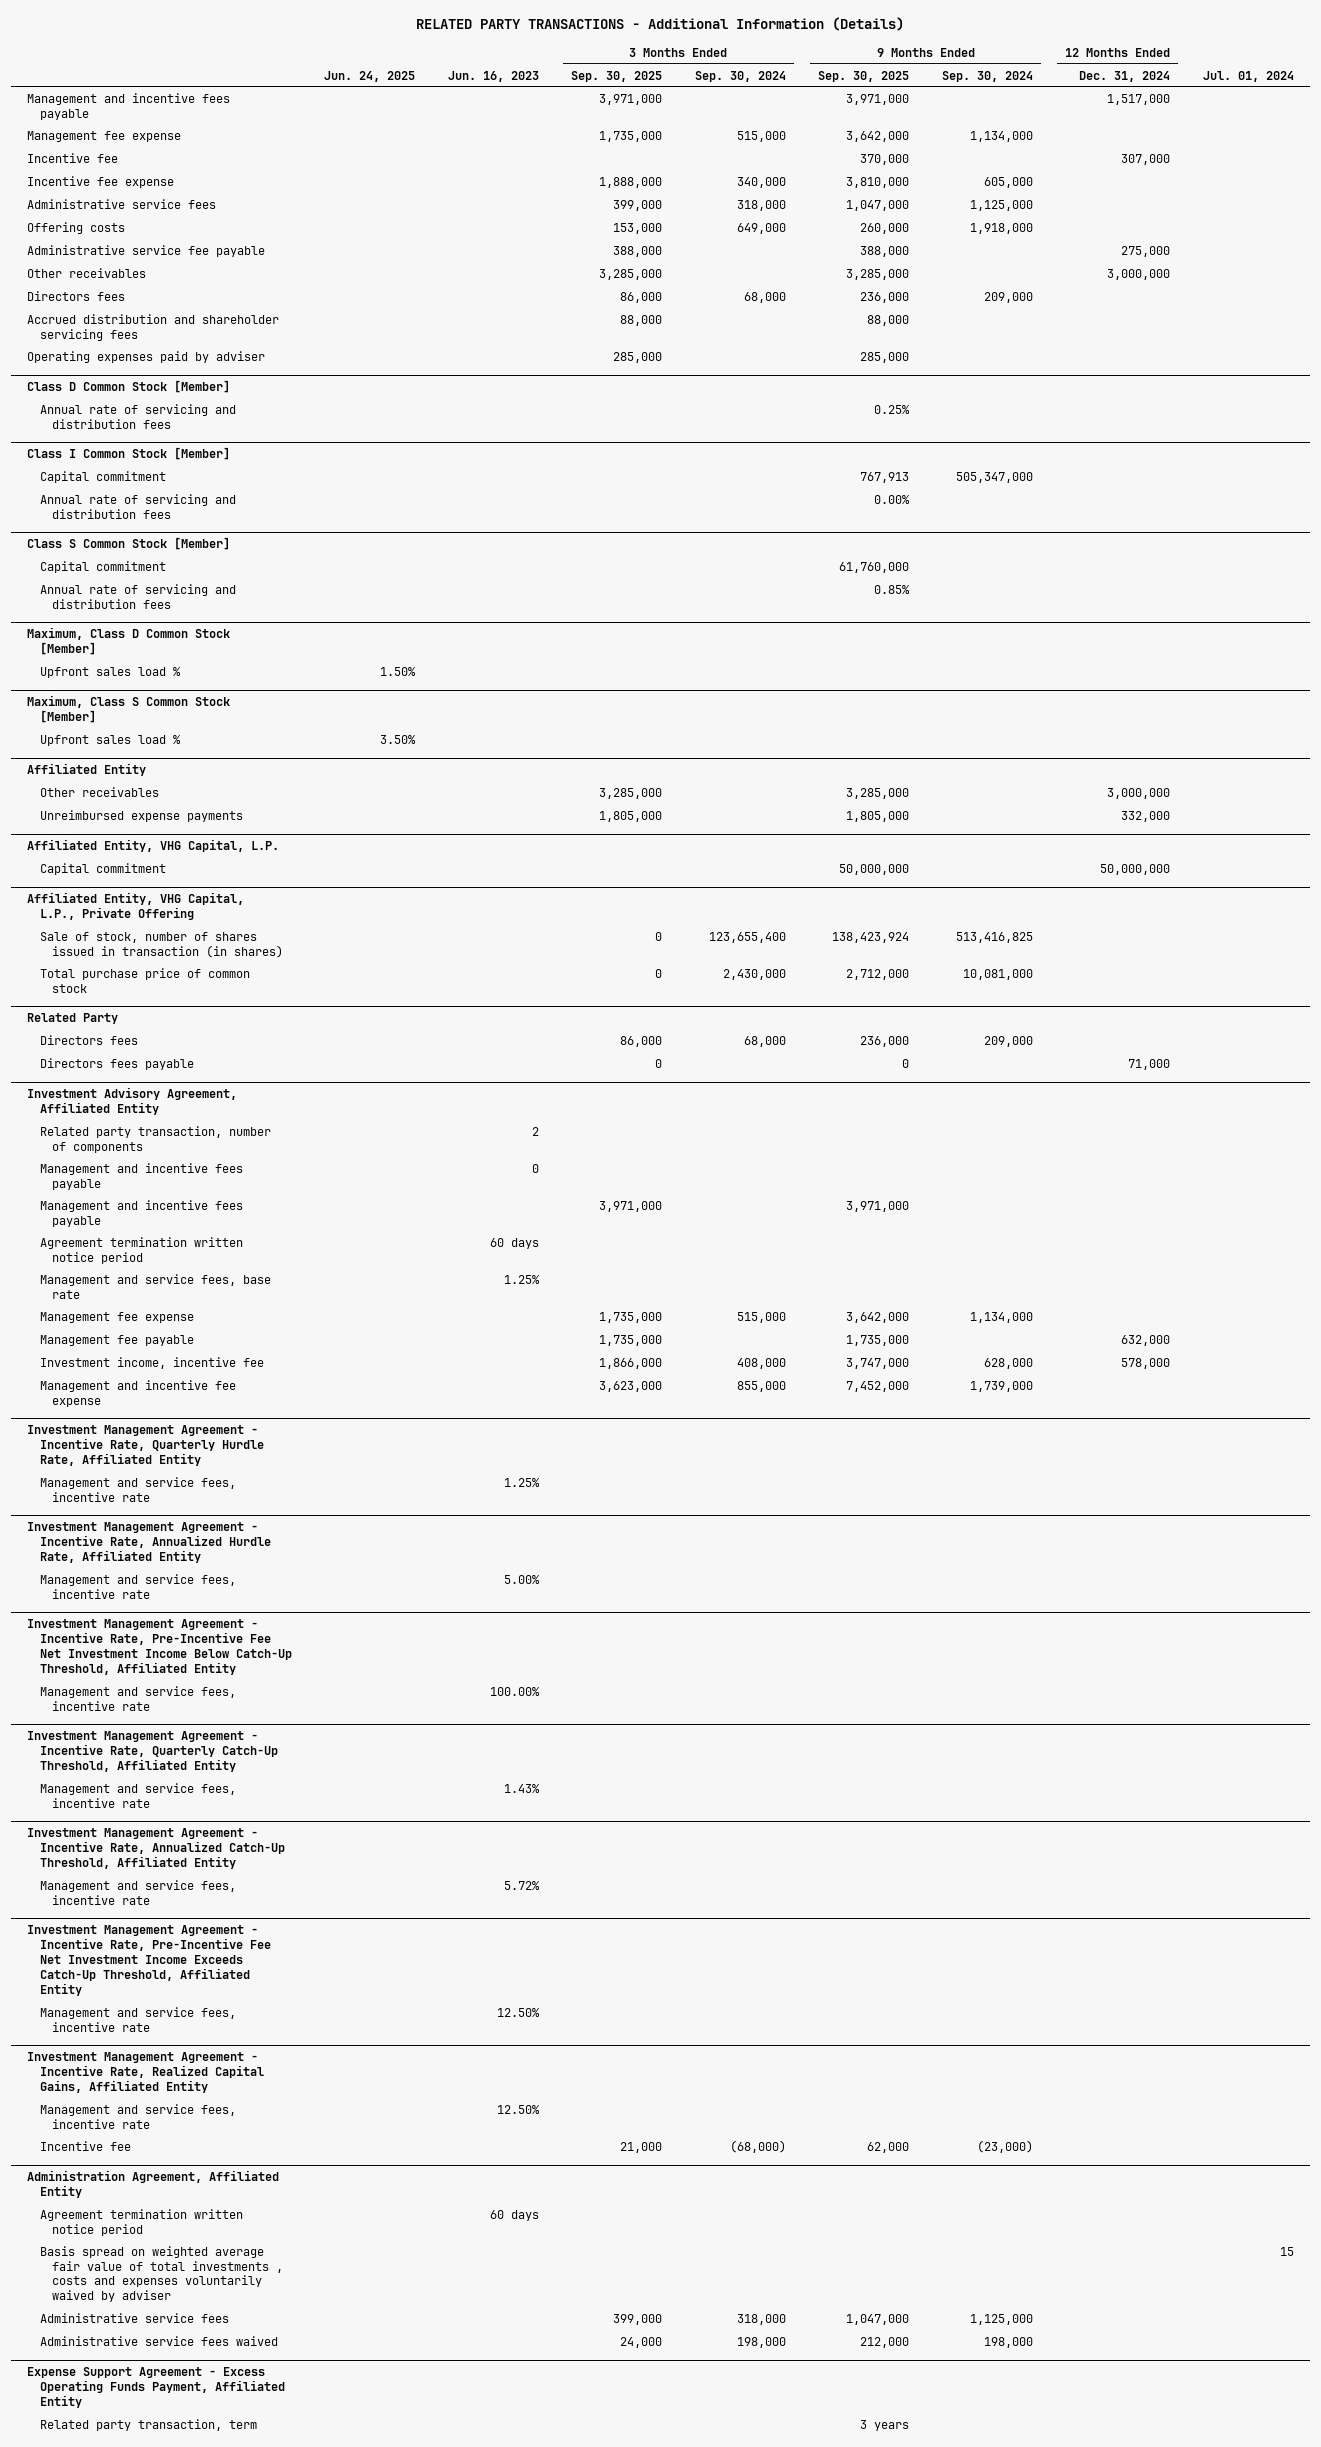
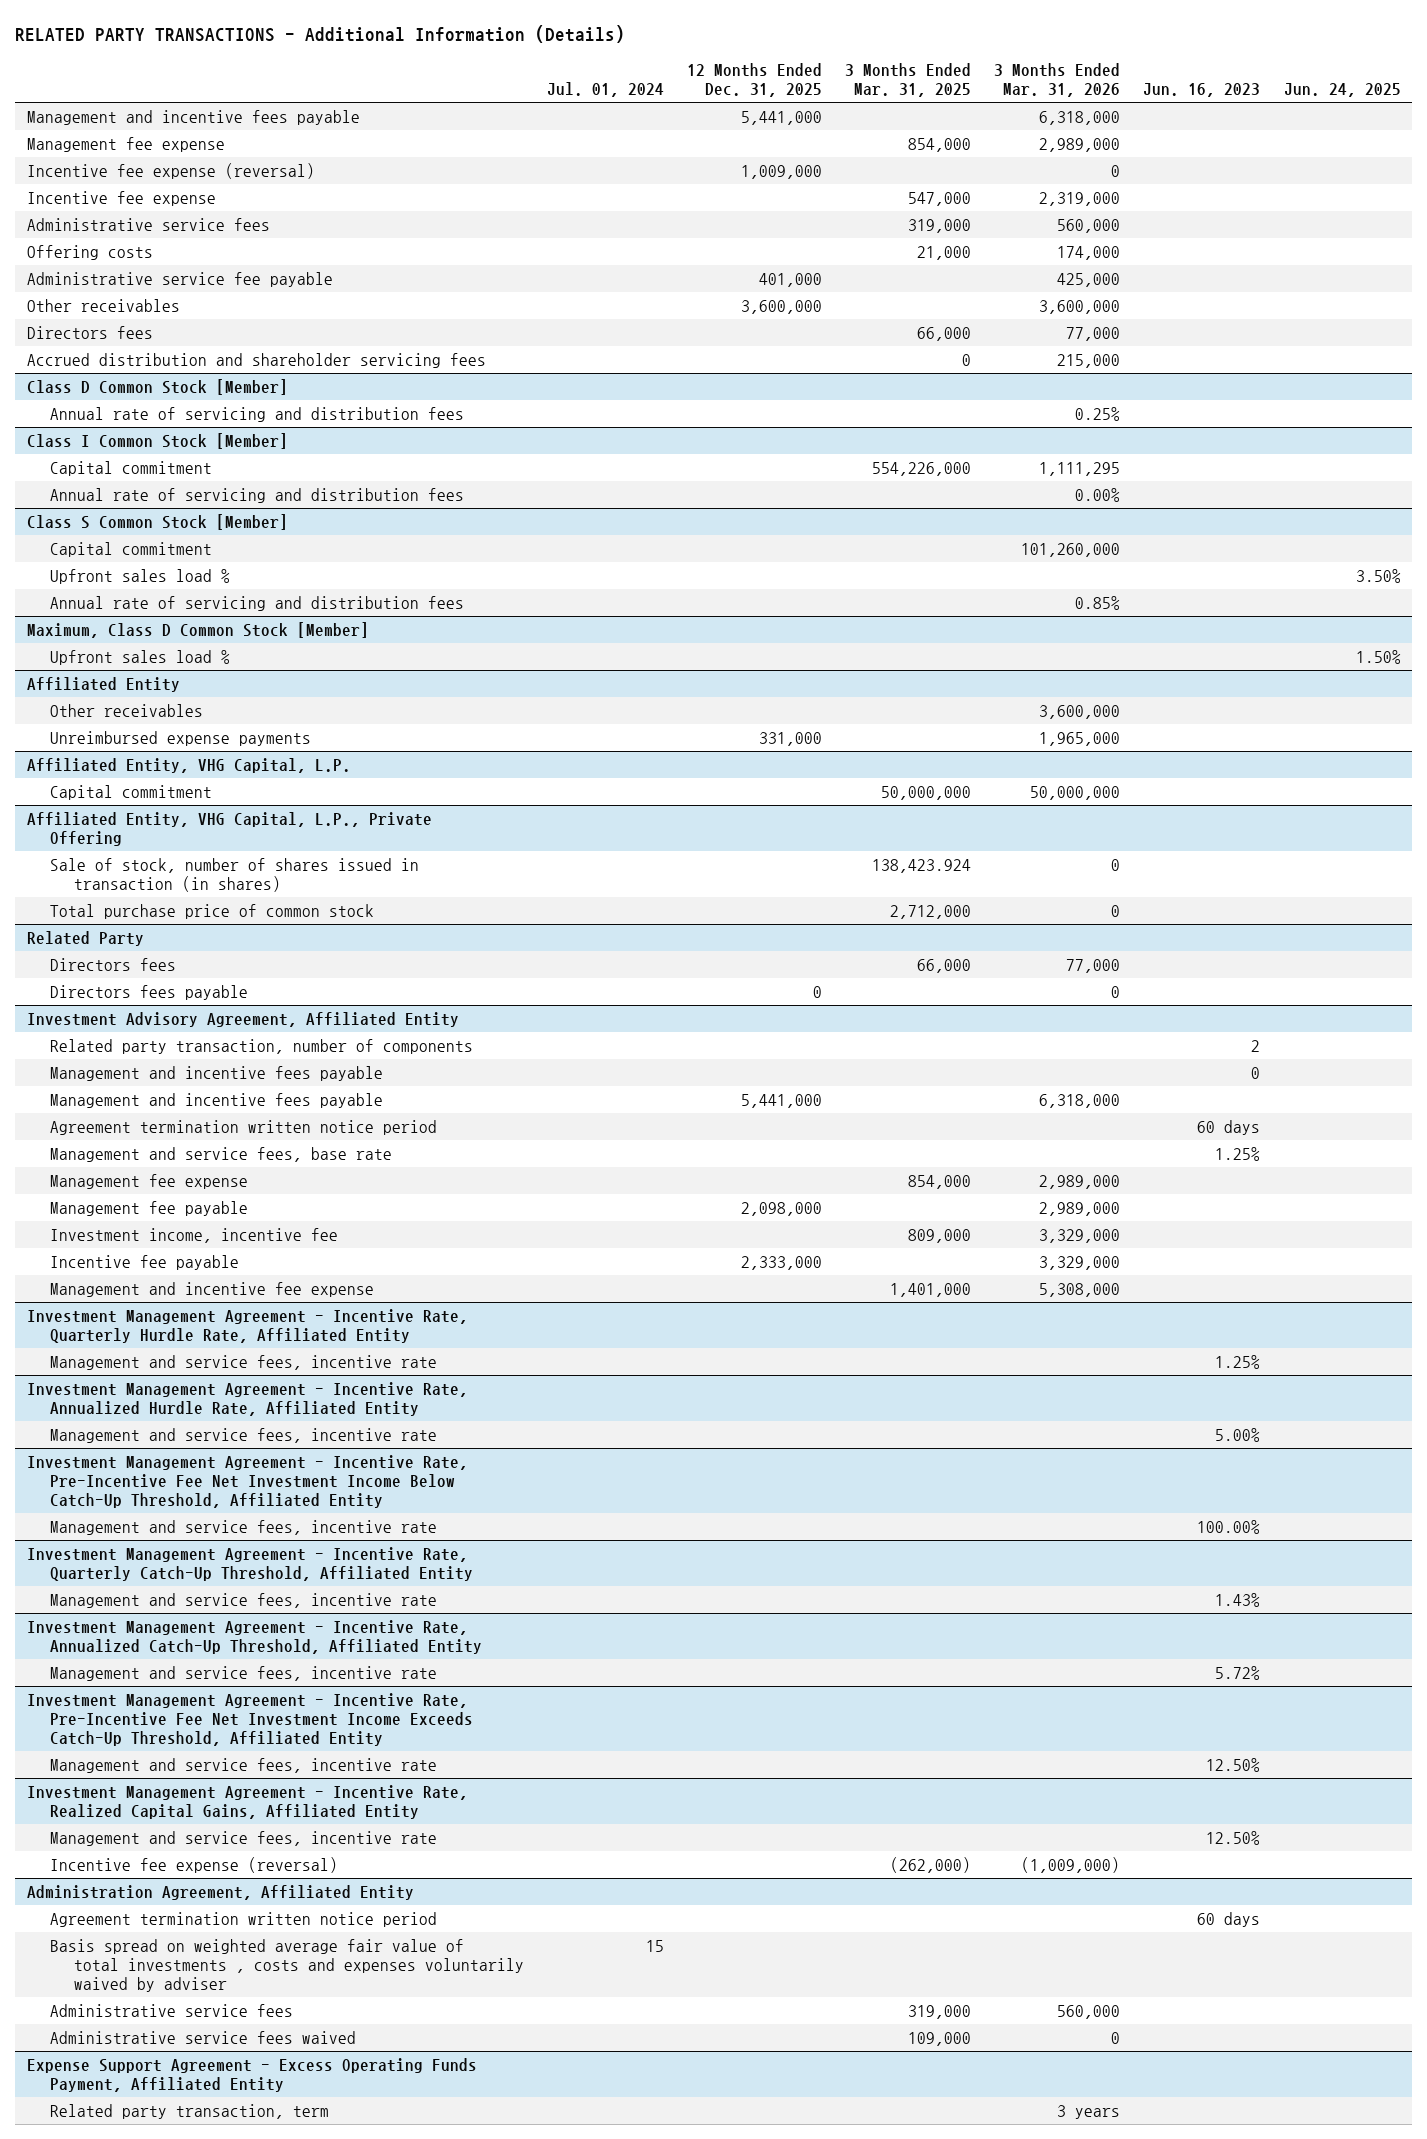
- | Jun. 24, 2025 | Jun. 16, 2023 | 3 Months Ended Sep. 30, 2025 | 3 Months Ended Sep. 30, 2024 | 9 Months Ended Sep. 30, 2025 | 9 Months Ended Sep. 30, 2024 | 12 Months Ended Dec. 31, 2024 | Jul. 01, 2024
+ | Jul. 01, 2024 | 12 Months Ended Dec. 31, 2025 | 3 Months Ended Mar. 31, 2025 | 3 Months Ended Mar. 31, 2026 | Jun. 16, 2023 | Jun. 24, 2025
- Incentive fee | | | | | 370,000 | | 307,000 |
+ Incentive fee expense (reversal) | | 1,009,000 | | 0 | |
- Operating expenses paid by adviser | | | 285,000 | | 285,000 | | |
@ Class S Common Stock [Member]
+ Upfront sales load % | | | | | | 3.50%
- Maximum, Class S Common Stock [Member]
- Upfront sales load % | 3.50% | | | | | | |
@ Investment Advisory Agreement, Affiliated Entity
+ Incentive fee payable | | 2,333,000 | | 3,329,000 | |
@ Investment Management Agreement - Incentive Rate, Realized Capital Gains, Affiliated Entity
- Incentive fee | | | 21,000 | (68,000) | 62,000 | (23,000) | |
+ Incentive fee expense (reversal) | | | (262,000) | (1,009,000) | |

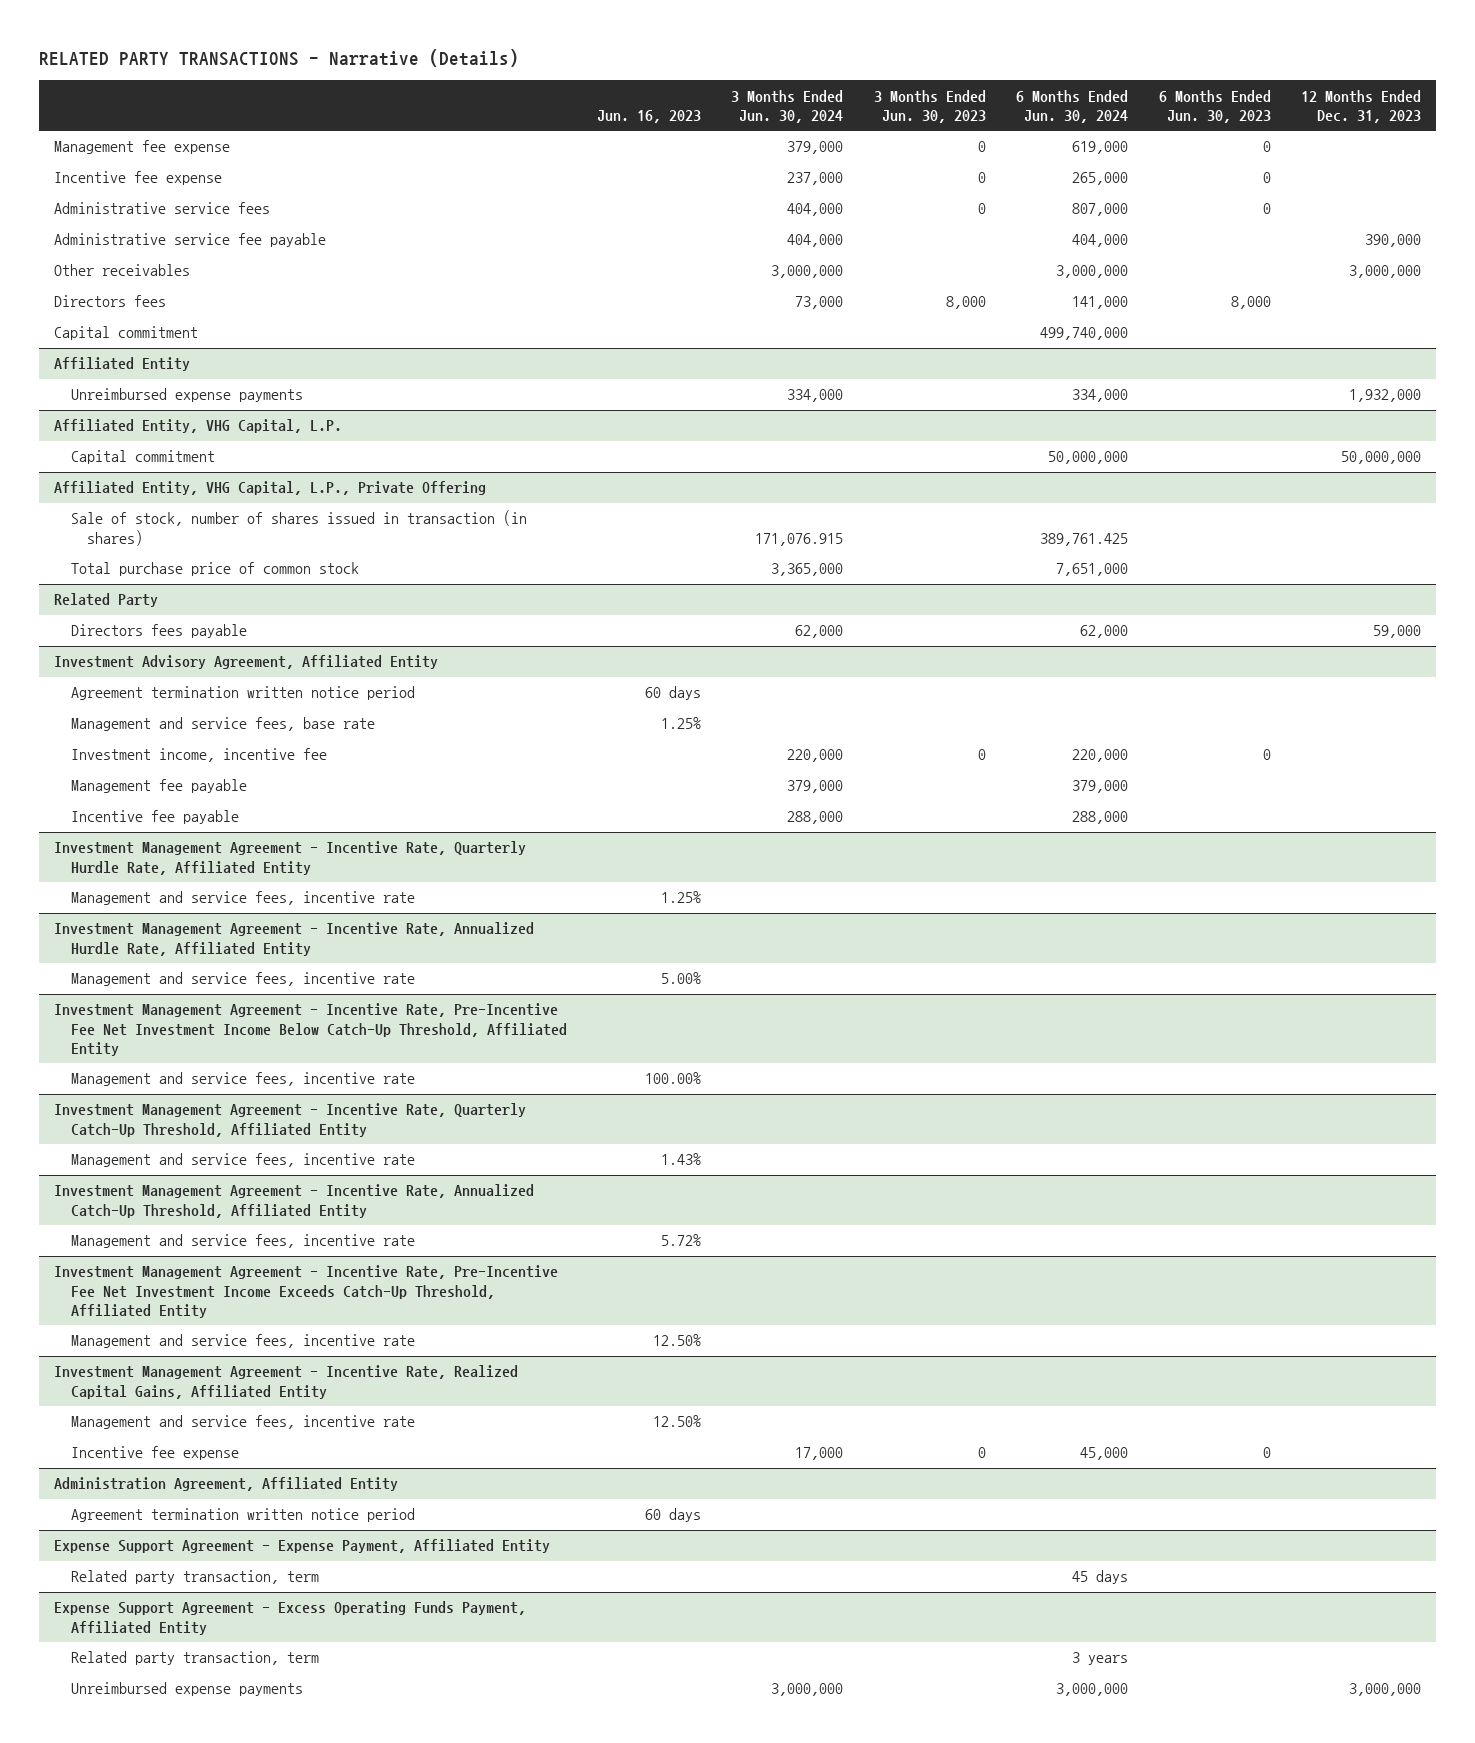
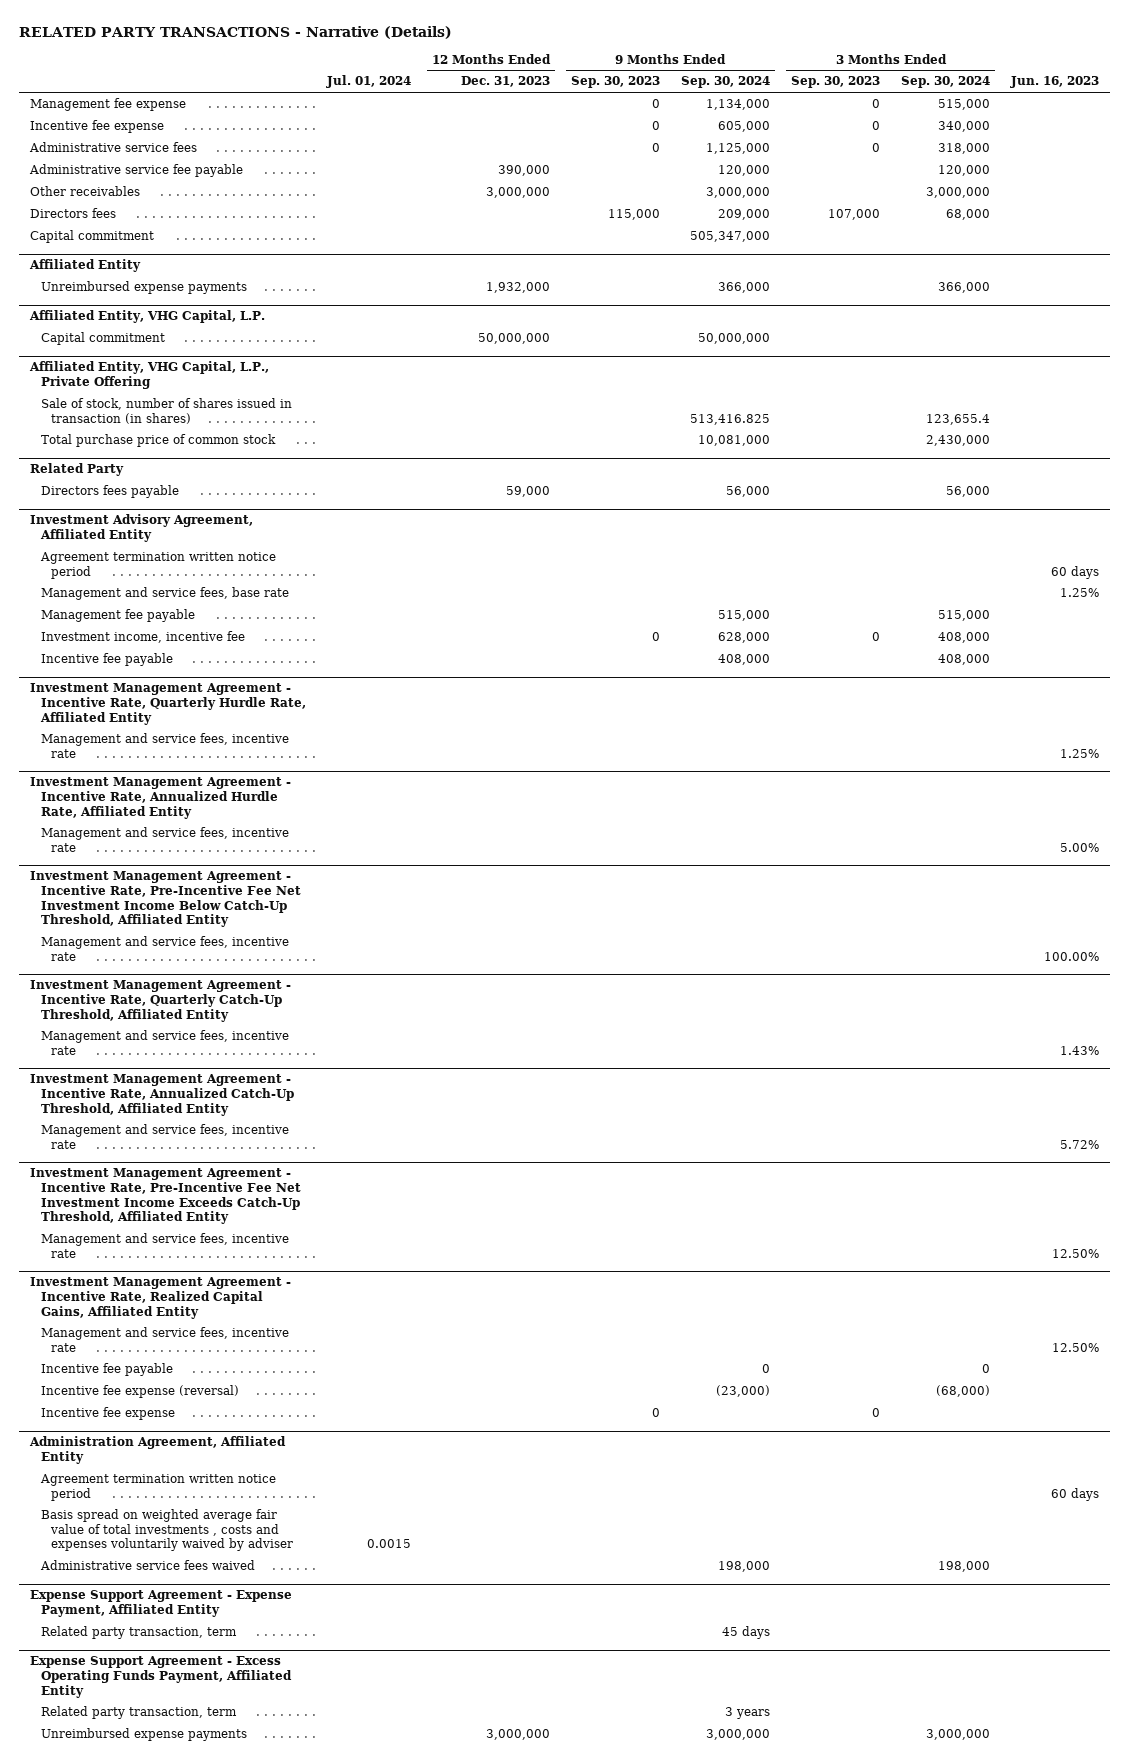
- | Jun. 16, 2023 | 3 Months Ended Jun. 30, 2024 | 3 Months Ended Jun. 30, 2023 | 6 Months Ended Jun. 30, 2024 | 6 Months Ended Jun. 30, 2023 | 12 Months Ended Dec. 31, 2023
+ | Jul. 01, 2024 | 12 Months Ended Dec. 31, 2023 | 9 Months Ended Sep. 30, 2023 | 9 Months Ended Sep. 30, 2024 | 3 Months Ended Sep. 30, 2023 | 3 Months Ended Sep. 30, 2024 | Jun. 16, 2023
@ Investment Advisory Agreement, Affiliated Entity
moved down: Investment income, incentive fee | | | 0 | 628,000 | 0 | 408,000 |
@ Investment Management Agreement - Incentive Rate, Realized Capital Gains, Affiliated Entity
+ Incentive fee payable | | | | 0 | | 0 |
+ Incentive fee expense (reversal) | | | | (23,000) | | (68,000) |
@ Administration Agreement, Affiliated Entity
+ Basis spread on weighted average fair value of total investments , costs and expenses voluntarily waived by adviser | 0.0015 | | | | | |
+ Administrative service fees waived | | | | 198,000 | | 198,000 |

